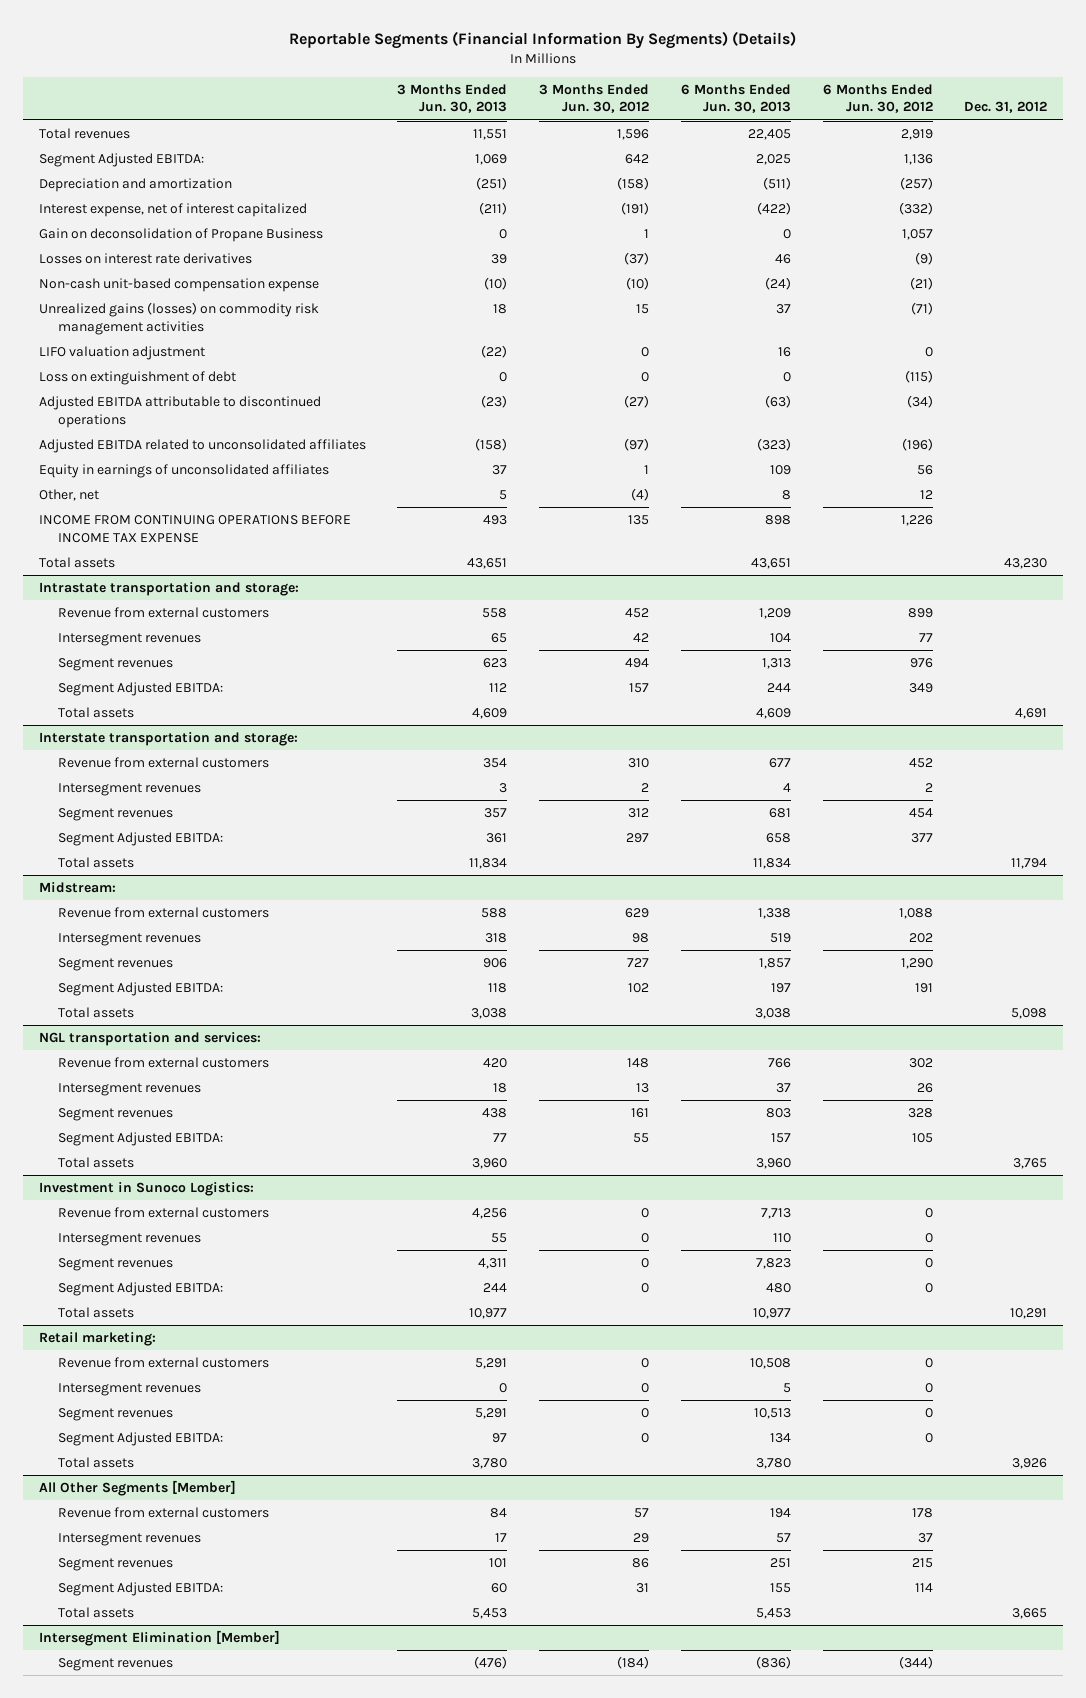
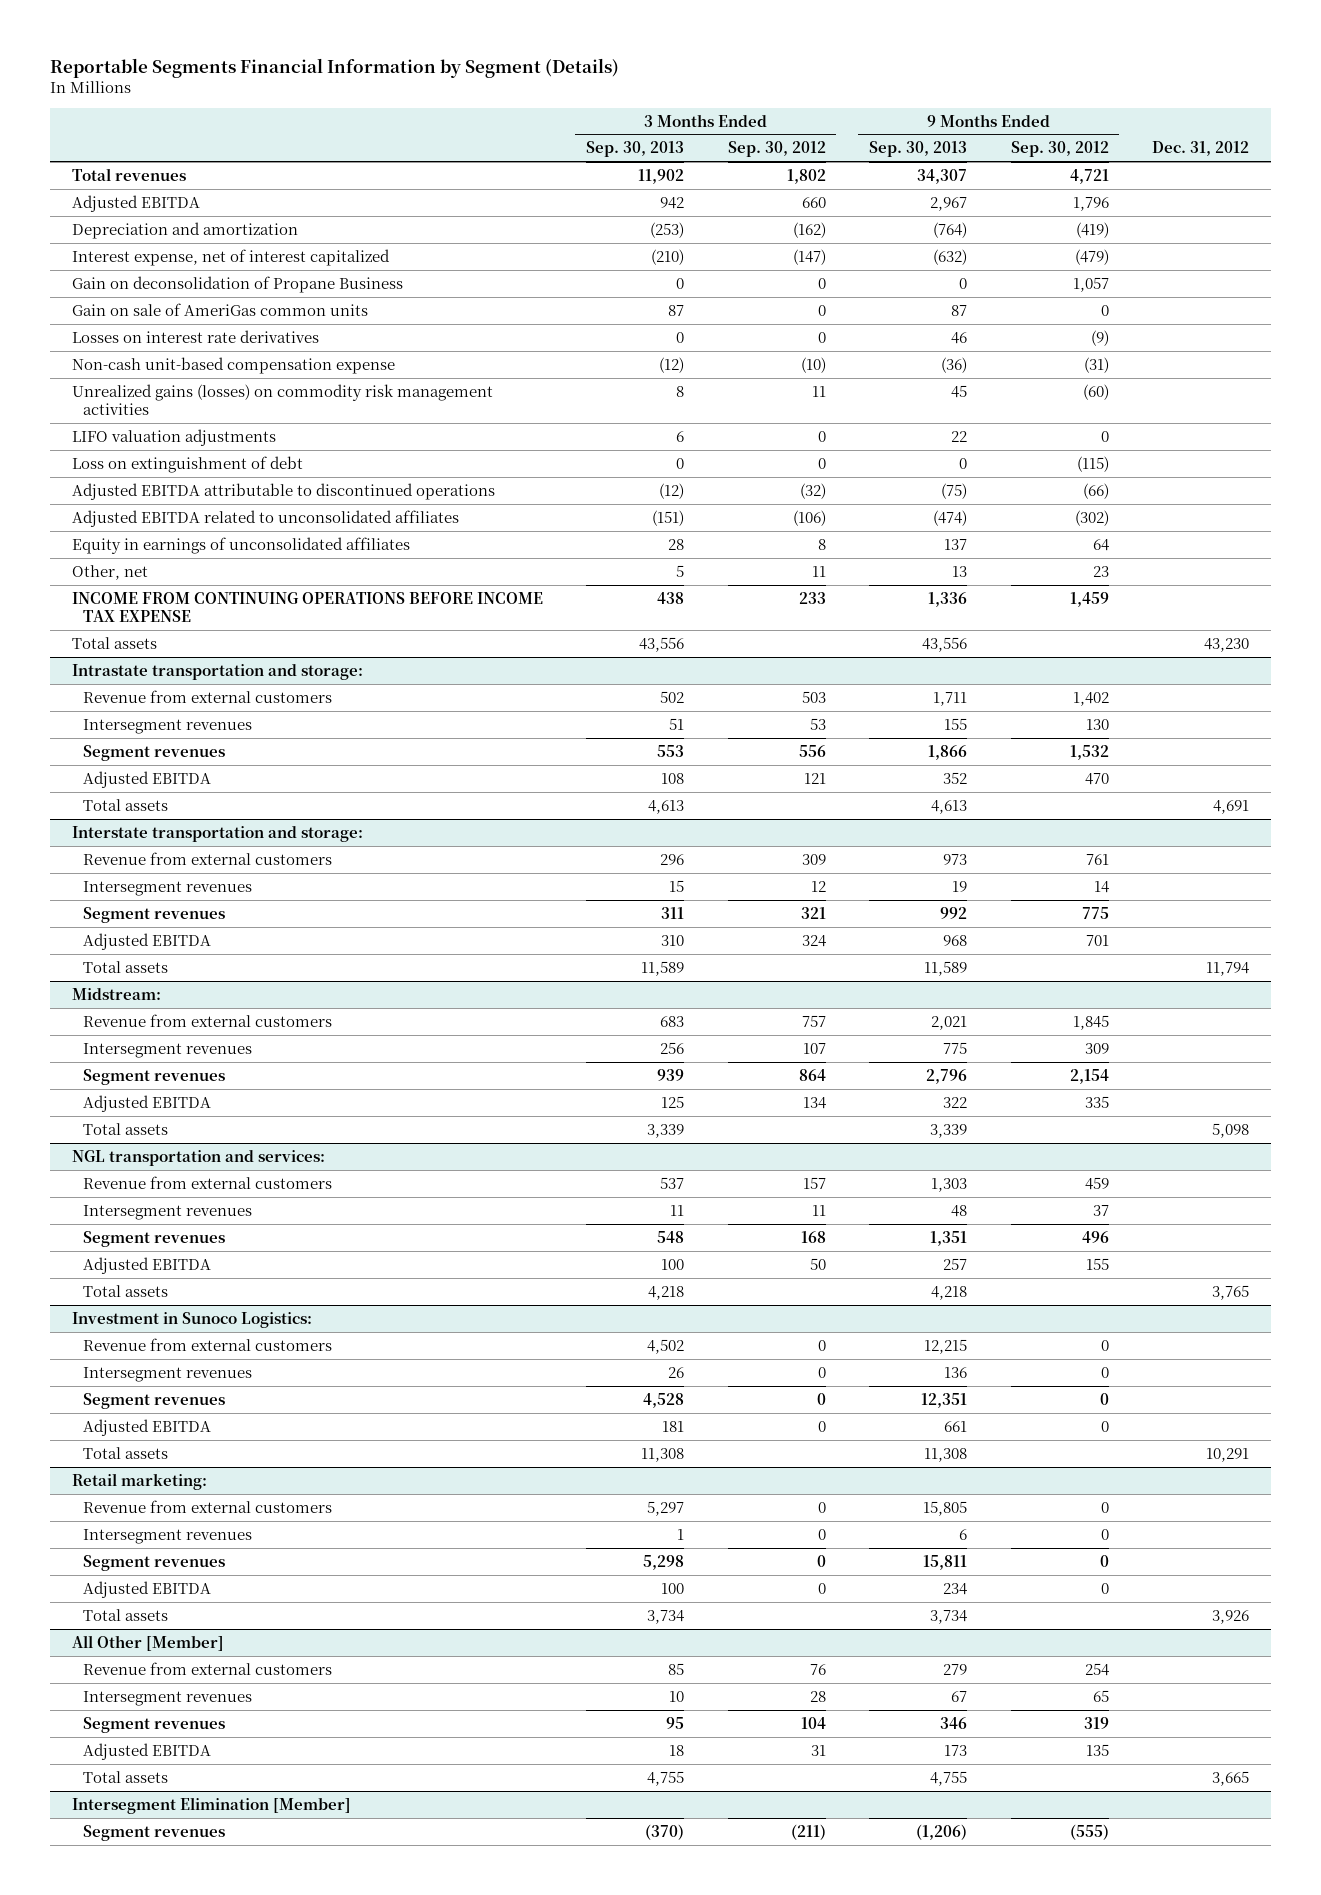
- Reportable Segments (Financial Information By Segments) (Details)
+ Reportable Segments Financial Information by Segment (Details)
- | 3 Months Ended Jun. 30, 2013 | 3 Months Ended Jun. 30, 2012 | 6 Months Ended Jun. 30, 2013 | 6 Months Ended Jun. 30, 2012 | Dec. 31, 2012
+ | 3 Months Ended Sep. 30, 2013 | 3 Months Ended Sep. 30, 2012 | 9 Months Ended Sep. 30, 2013 | 9 Months Ended Sep. 30, 2012 | Dec. 31, 2012
- Segment Adjusted EBITDA: | 1,069 | 642 | 2,025 | 1,136 |
+ Adjusted EBITDA | 942 | 660 | 2,967 | 1,796 |
+ Gain on sale of AmeriGas common units | 87 | 0 | 87 | 0 |
- LIFO valuation adjustment | (22) | 0 | 16 | 0 |
+ LIFO valuation adjustments | 6 | 0 | 22 | 0 |
@ Intrastate transportation and storage:
- Segment Adjusted EBITDA: | 112 | 157 | 244 | 349 |
+ Adjusted EBITDA | 108 | 121 | 352 | 470 |
@ Interstate transportation and storage:
- Segment Adjusted EBITDA: | 361 | 297 | 658 | 377 |
+ Adjusted EBITDA | 310 | 324 | 968 | 701 |
@ Midstream:
- Segment Adjusted EBITDA: | 118 | 102 | 197 | 191 |
+ Adjusted EBITDA | 125 | 134 | 322 | 335 |
@ NGL transportation and services:
- Segment Adjusted EBITDA: | 77 | 55 | 157 | 105 |
+ Adjusted EBITDA | 100 | 50 | 257 | 155 |
@ Investment in Sunoco Logistics:
- Segment Adjusted EBITDA: | 244 | 0 | 480 | 0 |
+ Adjusted EBITDA | 181 | 0 | 661 | 0 |
@ Retail marketing:
- Segment Adjusted EBITDA: | 97 | 0 | 134 | 0 |
+ Adjusted EBITDA | 100 | 0 | 234 | 0 |
- All Other Segments [Member]
+ All Other [Member]
- Segment Adjusted EBITDA: | 60 | 31 | 155 | 114 |
+ Adjusted EBITDA | 18 | 31 | 173 | 135 |

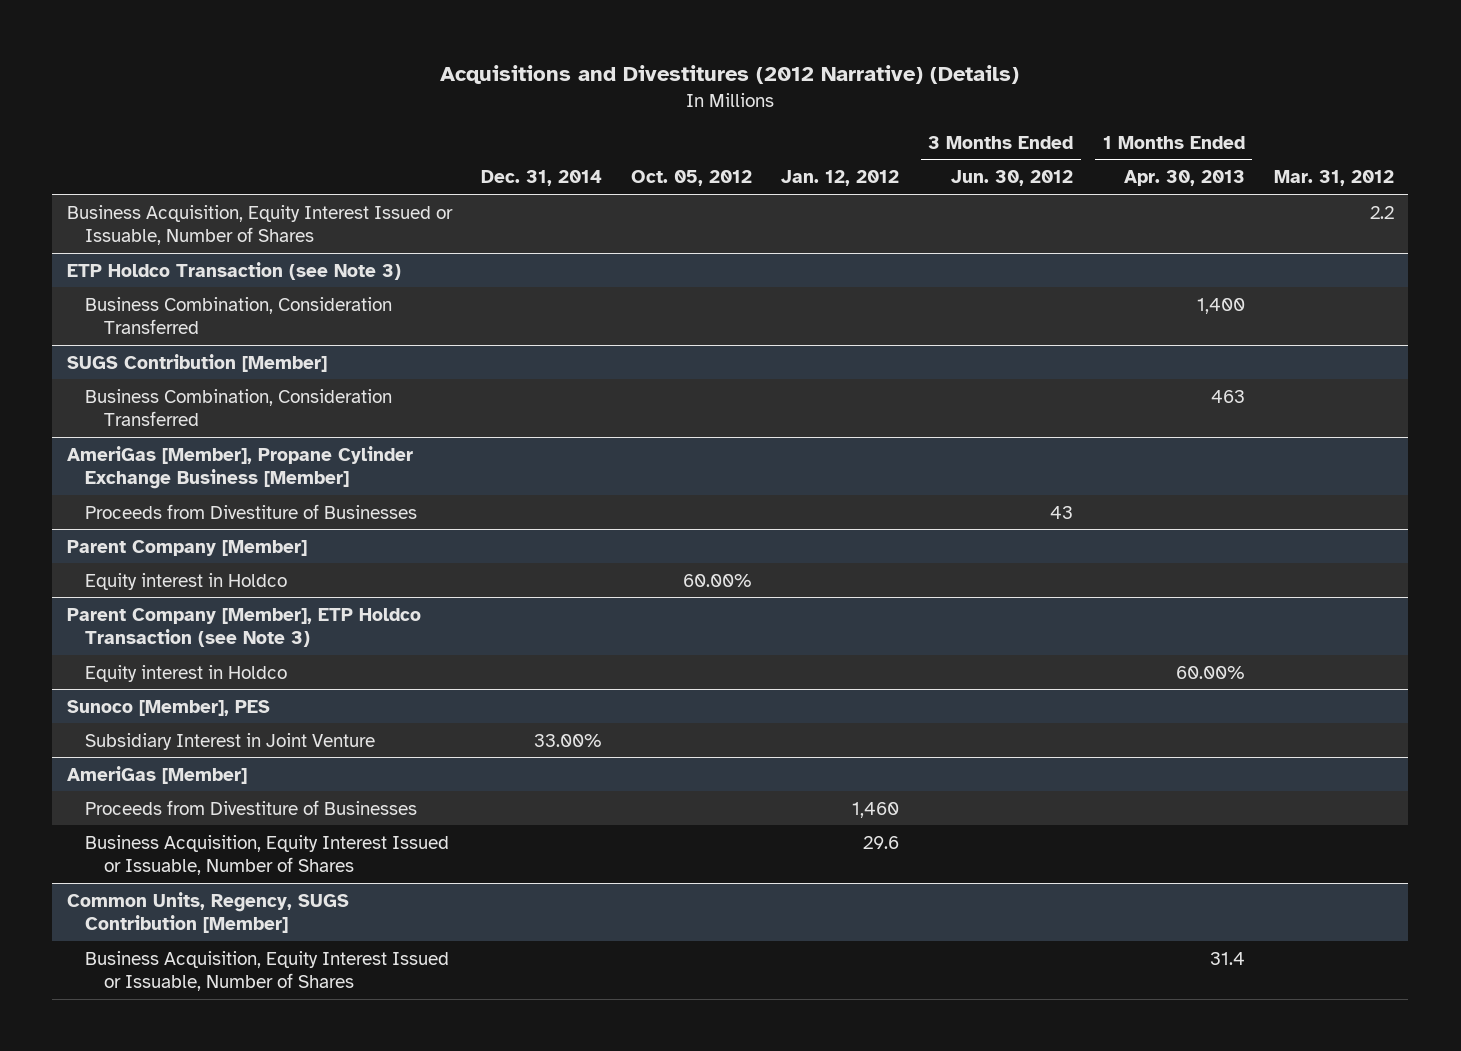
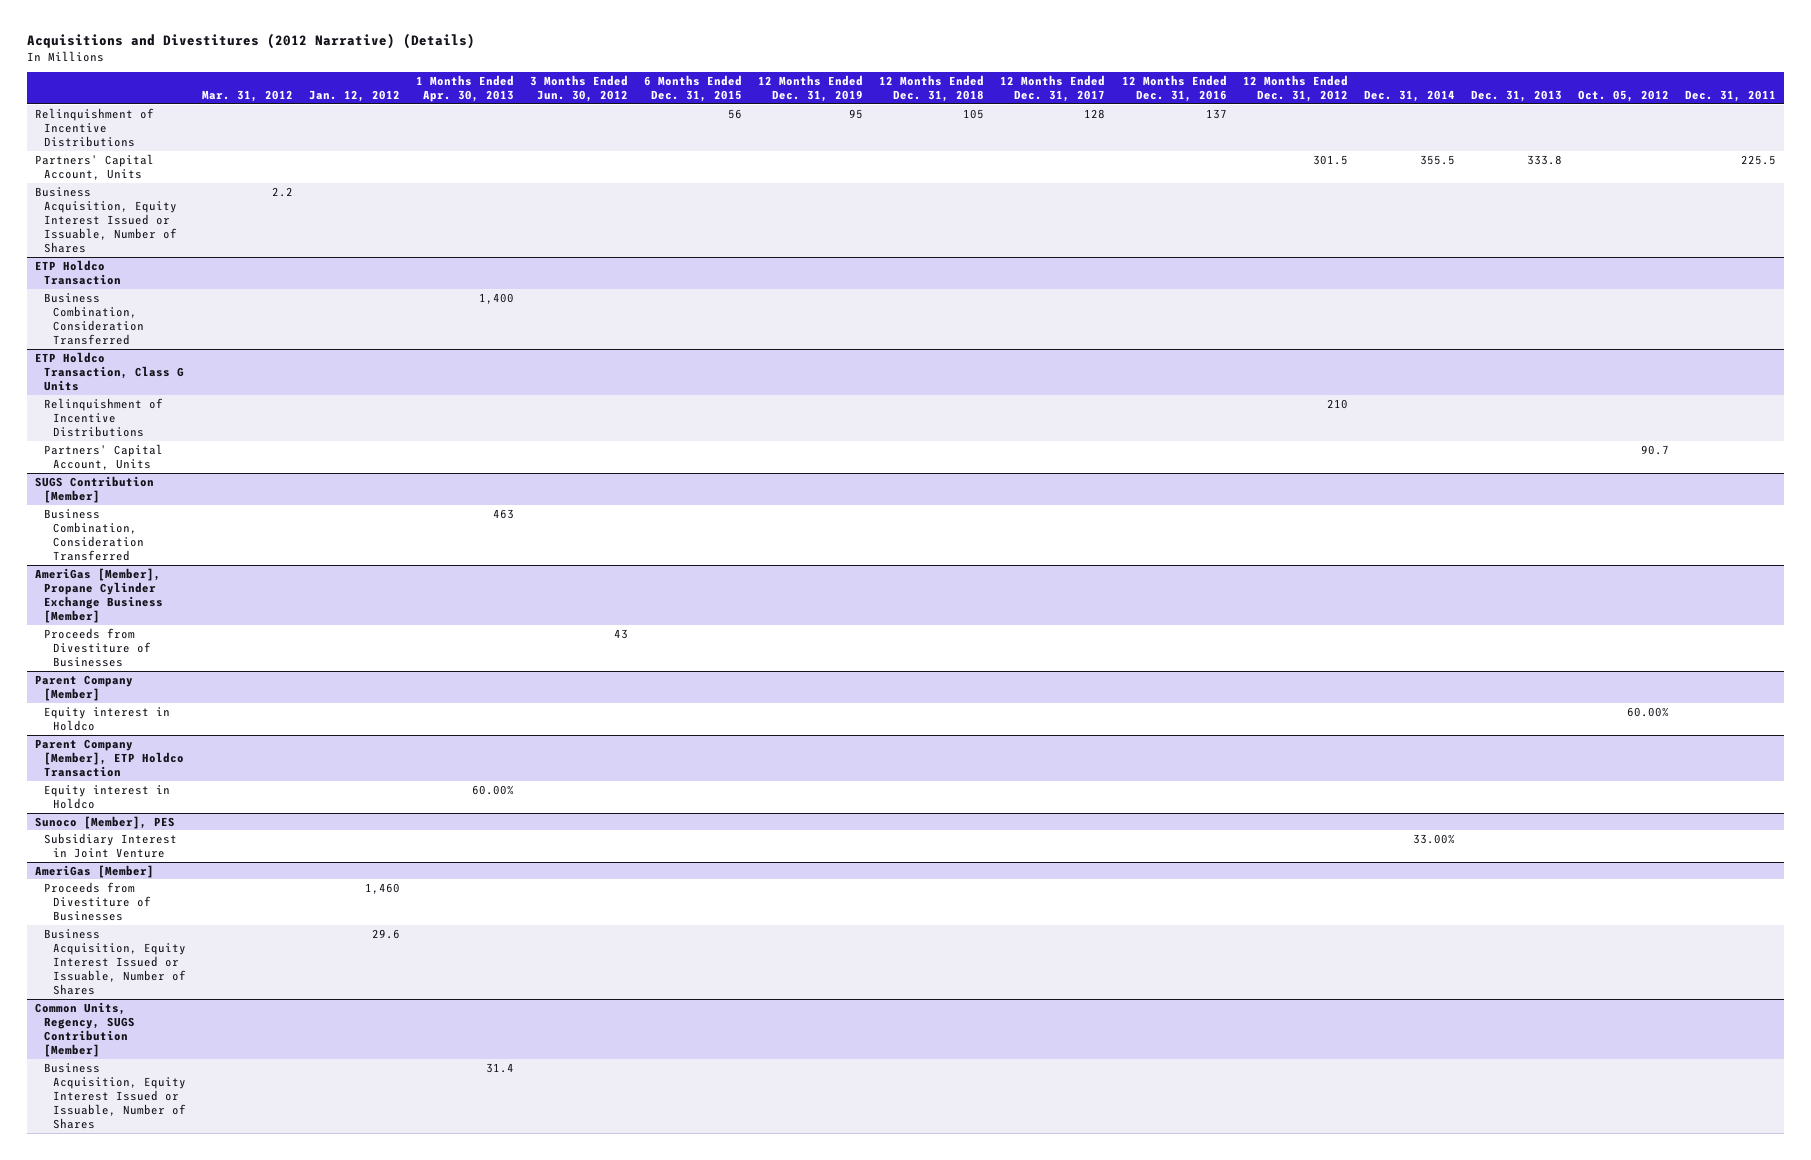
- | Dec. 31, 2014 | Oct. 05, 2012 | Jan. 12, 2012 | 3 Months Ended Jun. 30, 2012 | 1 Months Ended Apr. 30, 2013 | Mar. 31, 2012
+ | Mar. 31, 2012 | Jan. 12, 2012 | 1 Months Ended Apr. 30, 2013 | 3 Months Ended Jun. 30, 2012 | 6 Months Ended Dec. 31, 2015 | 12 Months Ended Dec. 31, 2019 | 12 Months Ended Dec. 31, 2018 | 12 Months Ended Dec. 31, 2017 | 12 Months Ended Dec. 31, 2016 | 12 Months Ended Dec. 31, 2012 | Dec. 31, 2014 | Dec. 31, 2013 | Oct. 05, 2012 | Dec. 31, 2011
+ Relinquishment of Incentive Distributions | | | | | 56 | 95 | 105 | 128 | 137 | | | | |
+ Partners' Capital Account, Units | | | | | | | | | | 301.5 | 355.5 | 333.8 | | 225.5
- ETP Holdco Transaction (see Note 3)
+ ETP Holdco Transaction
+ ETP Holdco Transaction, Class G Units
+ Relinquishment of Incentive Distributions | | | | | | | | | | 210 | | | |
+ Partners' Capital Account, Units | | | | | | | | | | | | | 90.7 |
- Parent Company [Member], ETP Holdco Transaction (see Note 3)
+ Parent Company [Member], ETP Holdco Transaction

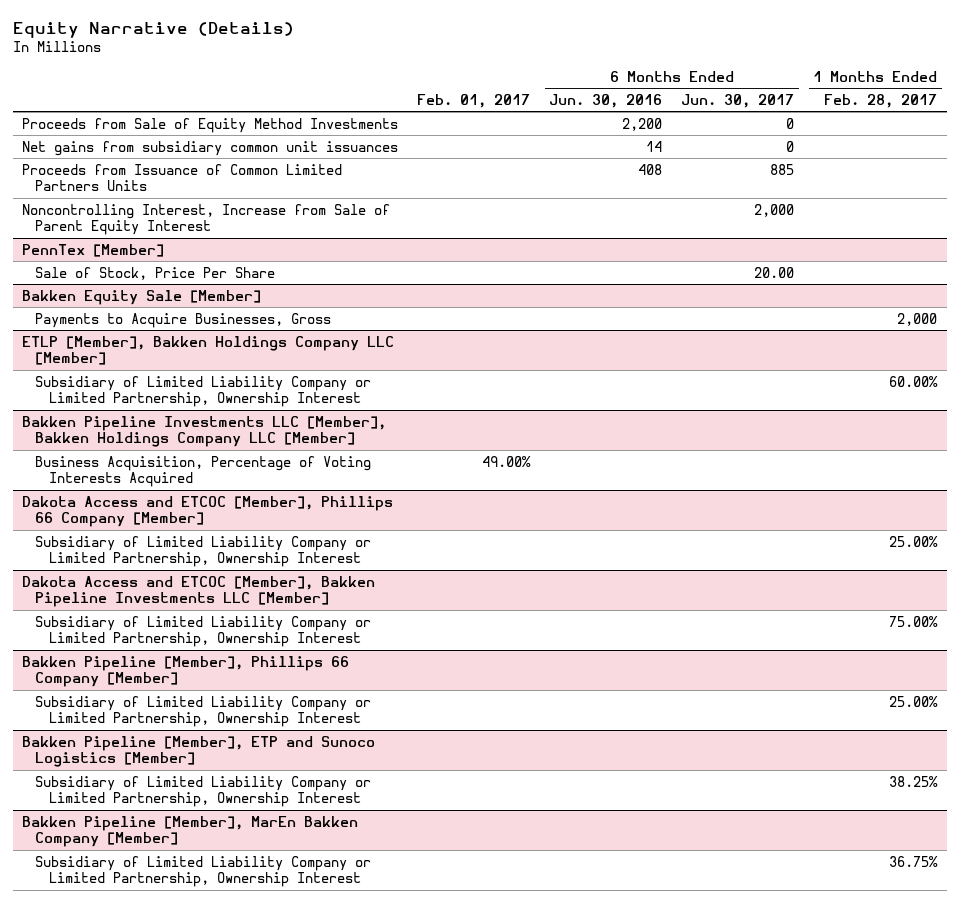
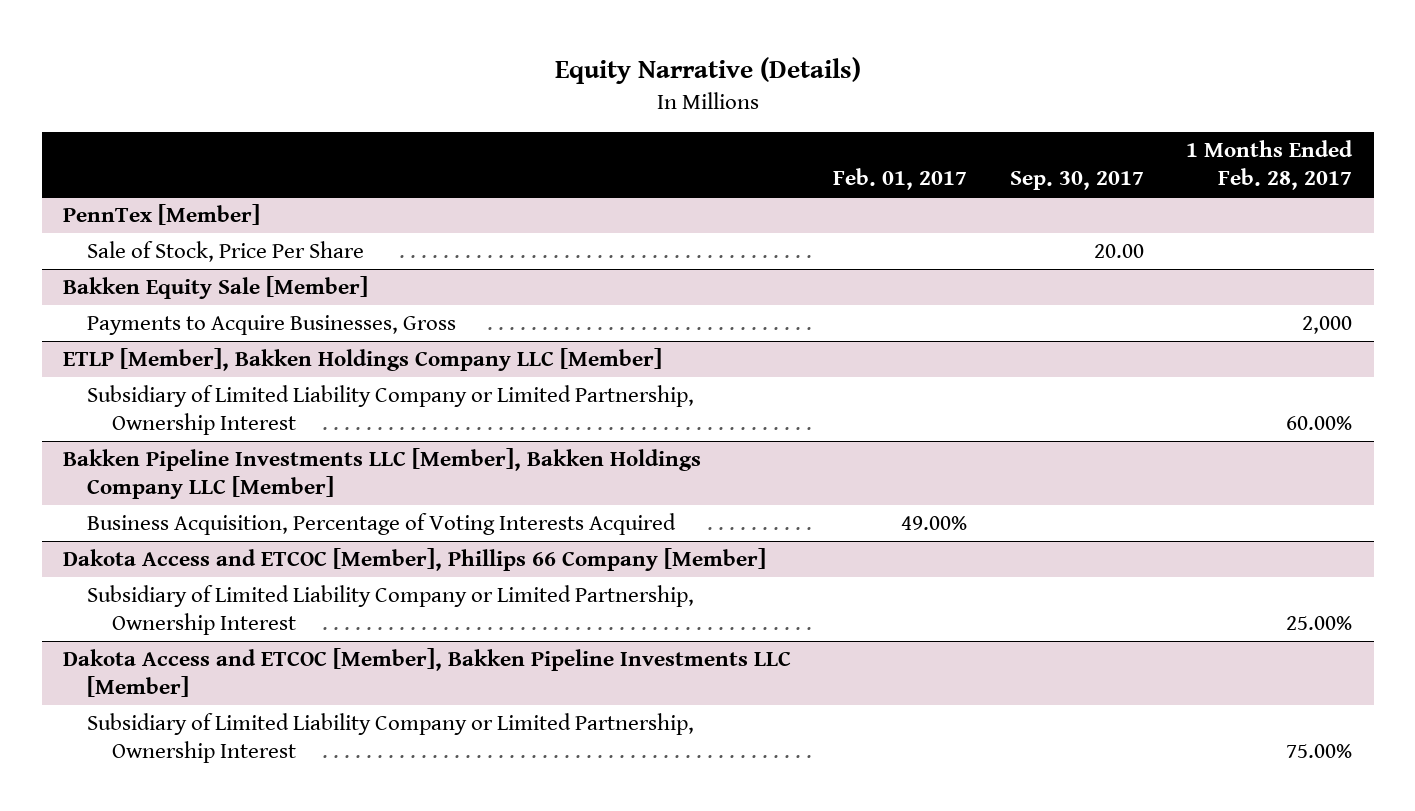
- | Feb. 01, 2017 | 6 Months Ended Jun. 30, 2016 | 6 Months Ended Jun. 30, 2017 | 1 Months Ended Feb. 28, 2017
+ | Feb. 01, 2017 | Sep. 30, 2017 | 1 Months Ended Feb. 28, 2017
- Proceeds from Sale of Equity Method Investments | | 2,200 | 0 |
- Net gains from subsidiary common unit issuances | | 14 | 0 |
- Proceeds from Issuance of Common Limited Partners Units | | 408 | 885 |
- Noncontrolling Interest, Increase from Sale of Parent Equity Interest | | | 2,000 |
- Bakken Pipeline [Member], Phillips 66 Company [Member]
- Subsidiary of Limited Liability Company or Limited Partnership, Ownership Interest | | | | 25.00%
- Bakken Pipeline [Member], ETP and Sunoco Logistics [Member]
- Subsidiary of Limited Liability Company or Limited Partnership, Ownership Interest | | | | 38.25%
- Bakken Pipeline [Member], MarEn Bakken Company [Member]
- Subsidiary of Limited Liability Company or Limited Partnership, Ownership Interest | | | | 36.75%

